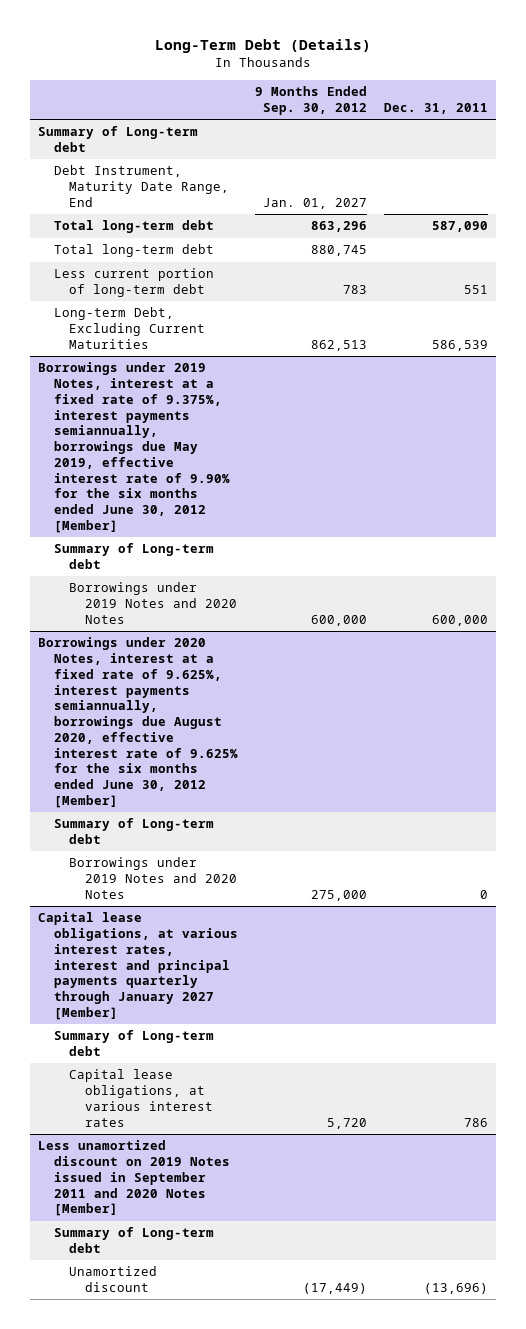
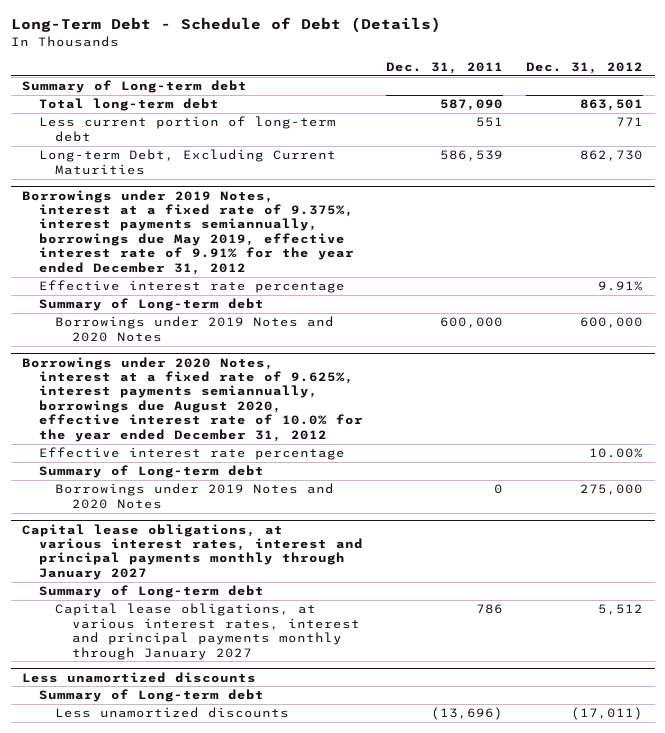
- Long-Term Debt (Details)
+ Long-Term Debt - Schedule of Debt (Details)
- | 9 Months Ended Sep. 30, 2012 | Dec. 31, 2011
+ | Dec. 31, 2011 | Dec. 31, 2012
- Debt Instrument, Maturity Date Range, End | Jan. 01, 2027 |
- Total long-term debt | 880,745 |
- Borrowings under 2019 Notes, interest at a fixed rate of 9.375%, interest payments semiannually, borrowings due May 2019, effective interest rate of 9.90% for the six months ended June 30, 2012 [Member]
+ Borrowings under 2019 Notes, interest at a fixed rate of 9.375%, interest payments semiannually, borrowings due May 2019, effective interest rate of 9.91% for the year ended December 31, 2012
+ Effective interest rate percentage | | 9.91%
- Borrowings under 2020 Notes, interest at a fixed rate of 9.625%, interest payments semiannually, borrowings due August 2020, effective interest rate of 9.625% for the six months ended June 30, 2012 [Member]
+ Borrowings under 2020 Notes, interest at a fixed rate of 9.625%, interest payments semiannually, borrowings due August 2020, effective interest rate of 10.0% for the year ended December 31, 2012
+ Effective interest rate percentage | | 10.00%
- Capital lease obligations, at various interest rates, interest and principal payments quarterly through January 2027 [Member]
+ Capital lease obligations, at various interest rates, interest and principal payments monthly through January 2027
- Capital lease obligations, at various interest rates | 5,720 | 786
- Less unamortized discount on 2019 Notes issued in September 2011 and 2020 Notes [Member]
+ Capital lease obligations, at various interest rates, interest and principal payments monthly through January 2027 | 786 | 5,512
+ Less unamortized discounts
- Unamortized discount | (17,449) | (13,696)
+ Less unamortized discounts | (13,696) | (17,011)

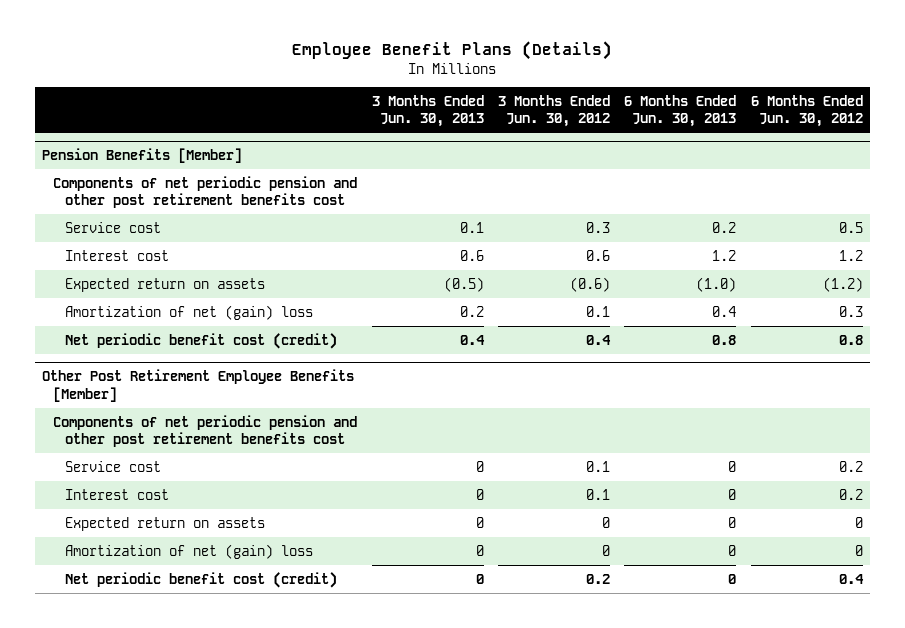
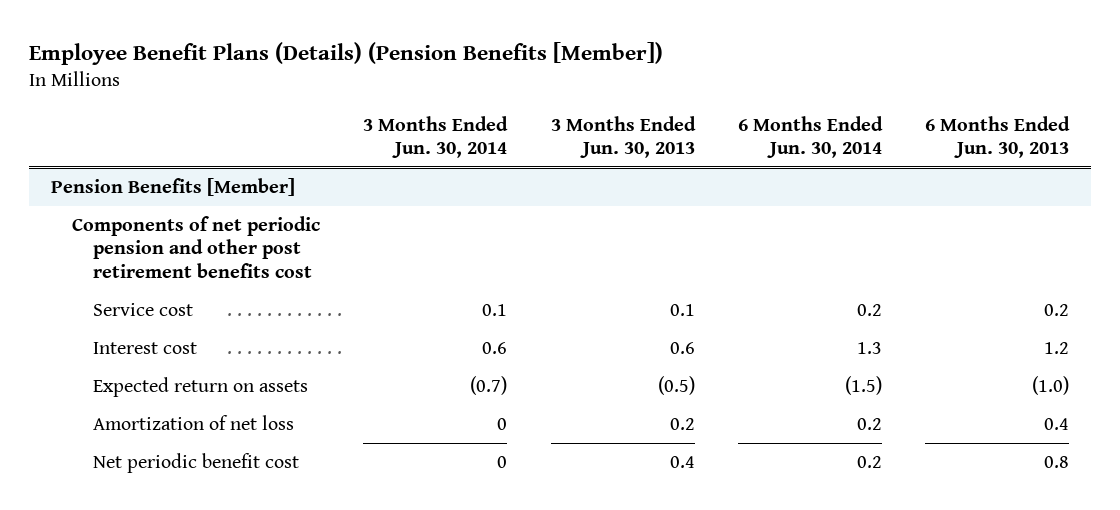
- Employee Benefit Plans (Details)
+ Employee Benefit Plans (Details) (Pension Benefits [Member])
- | 3 Months Ended Jun. 30, 2013 | 3 Months Ended Jun. 30, 2012 | 6 Months Ended Jun. 30, 2013 | 6 Months Ended Jun. 30, 2012
+ | 3 Months Ended Jun. 30, 2014 | 3 Months Ended Jun. 30, 2013 | 6 Months Ended Jun. 30, 2014 | 6 Months Ended Jun. 30, 2013
@ Pension Benefits [Member]
- Amortization of net (gain) loss | 0.2 | 0.1 | 0.4 | 0.3
- Net periodic benefit cost (credit) | 0.4 | 0.4 | 0.8 | 0.8
- Other Post Retirement Employee Benefits [Member]
- Components of net periodic pension and other post retirement benefits cost
- Service cost | 0 | 0.1 | 0 | 0.2
- Interest cost | 0 | 0.1 | 0 | 0.2
- Expected return on assets | 0 | 0 | 0 | 0
- Amortization of net (gain) loss | 0 | 0 | 0 | 0
- Net periodic benefit cost (credit) | 0 | 0.2 | 0 | 0.4
@ Pension Benefits [Member]
+ Amortization of net loss | 0 | 0.2 | 0.2 | 0.4
+ Net periodic benefit cost | 0 | 0.4 | 0.2 | 0.8

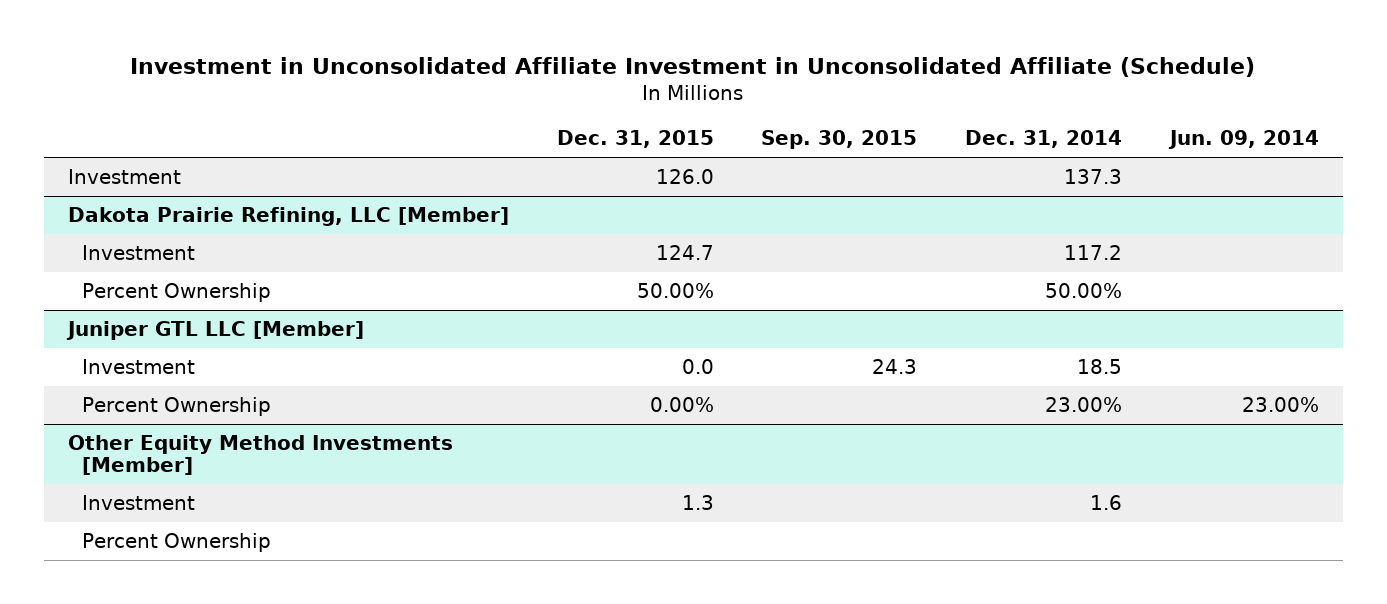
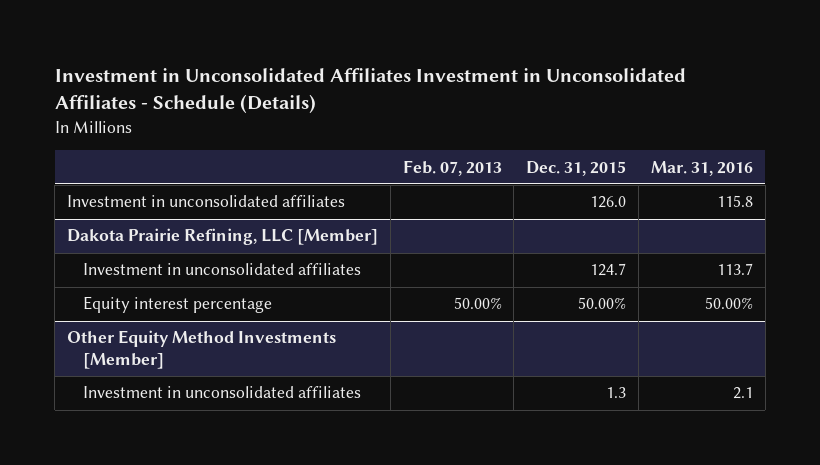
- Investment in Unconsolidated Affiliate Investment in Unconsolidated Affiliate (Schedule)
+ Investment in Unconsolidated Affiliates Investment in Unconsolidated Affiliates - Schedule (Details)
- | Dec. 31, 2015 | Sep. 30, 2015 | Dec. 31, 2014 | Jun. 09, 2014
+ | Feb. 07, 2013 | Dec. 31, 2015 | Mar. 31, 2016
- Investment | 126.0 | | 137.3 |
+ Investment in unconsolidated affiliates | | 126.0 | 115.8
@ Dakota Prairie Refining, LLC [Member]
- Investment | 124.7 | | 117.2 |
- Percent Ownership | 50.00% | | 50.00% |
- Juniper GTL LLC [Member]
- Investment | 0.0 | 24.3 | 18.5 |
- Percent Ownership | 0.00% | | 23.00% | 23.00%
@ Dakota Prairie Refining, LLC [Member]
+ Investment in unconsolidated affiliates | | 124.7 | 113.7
+ Equity interest percentage | 50.00% | 50.00% | 50.00%
@ Other Equity Method Investments [Member]
- Investment | 1.3 | | 1.6 |
- Percent Ownership
+ Investment in unconsolidated affiliates | | 1.3 | 2.1

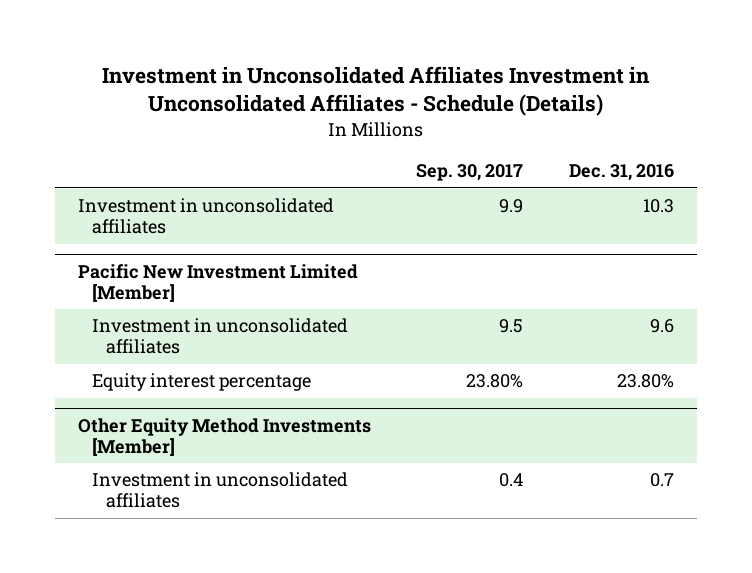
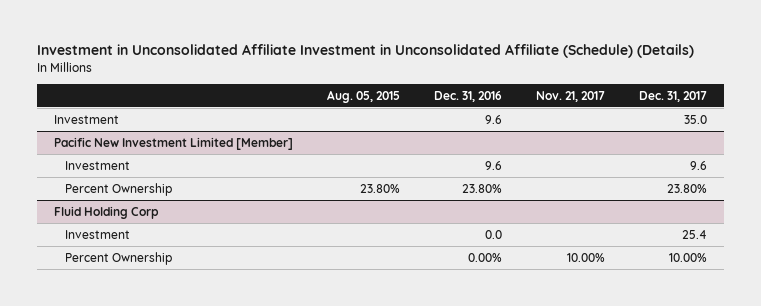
- Investment in Unconsolidated Affiliates Investment in Unconsolidated Affiliates - Schedule (Details)
+ Investment in Unconsolidated Affiliate Investment in Unconsolidated Affiliate (Schedule) (Details)
- | Sep. 30, 2017 | Dec. 31, 2016
+ | Aug. 05, 2015 | Dec. 31, 2016 | Nov. 21, 2017 | Dec. 31, 2017
- Investment in unconsolidated affiliates | 9.9 | 10.3
+ Investment | | 9.6 | | 35.0
@ Pacific New Investment Limited [Member]
- Investment in unconsolidated affiliates | 9.5 | 9.6
- Equity interest percentage | 23.80% | 23.80%
- Other Equity Method Investments [Member]
- Investment in unconsolidated affiliates | 0.4 | 0.7
@ Pacific New Investment Limited [Member]
+ Investment | | 9.6 | | 9.6
+ Percent Ownership | 23.80% | 23.80% | | 23.80%
+ Fluid Holding Corp
+ Investment | | 0.0 | | 25.4
+ Percent Ownership | | 0.00% | 10.00% | 10.00%

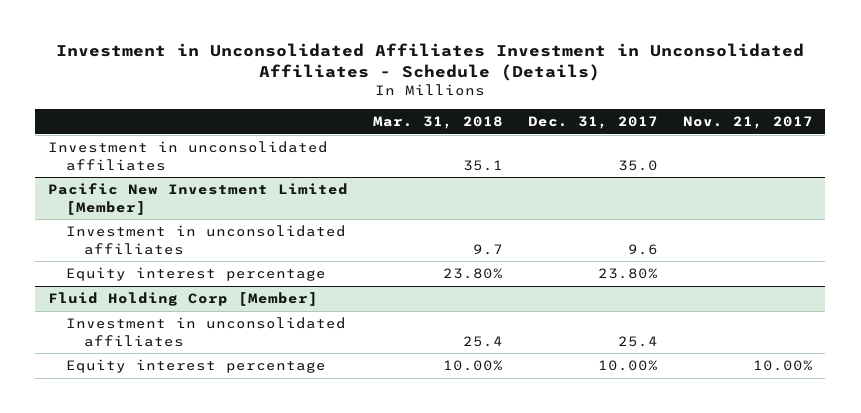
- Investment in Unconsolidated Affiliate Investment in Unconsolidated Affiliate (Schedule) (Details)
+ Investment in Unconsolidated Affiliates Investment in Unconsolidated Affiliates - Schedule (Details)
- | Aug. 05, 2015 | Dec. 31, 2016 | Nov. 21, 2017 | Dec. 31, 2017
+ | Mar. 31, 2018 | Dec. 31, 2017 | Nov. 21, 2017
- Investment | | 9.6 | | 35.0
+ Investment in unconsolidated affiliates | 35.1 | 35.0 |
@ Pacific New Investment Limited [Member]
- Investment | | 9.6 | | 9.6
- Percent Ownership | 23.80% | 23.80% | | 23.80%
- Fluid Holding Corp
- Investment | | 0.0 | | 25.4
- Percent Ownership | | 0.00% | 10.00% | 10.00%
@ Pacific New Investment Limited [Member]
+ Investment in unconsolidated affiliates | 9.7 | 9.6 |
+ Equity interest percentage | 23.80% | 23.80% |
+ Fluid Holding Corp [Member]
+ Investment in unconsolidated affiliates | 25.4 | 25.4 |
+ Equity interest percentage | 10.00% | 10.00% | 10.00%

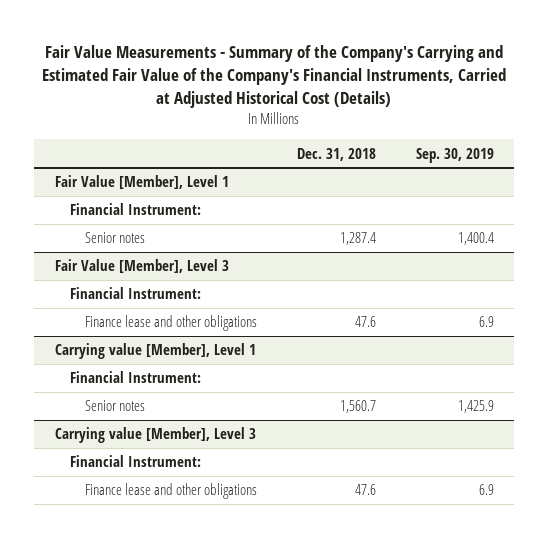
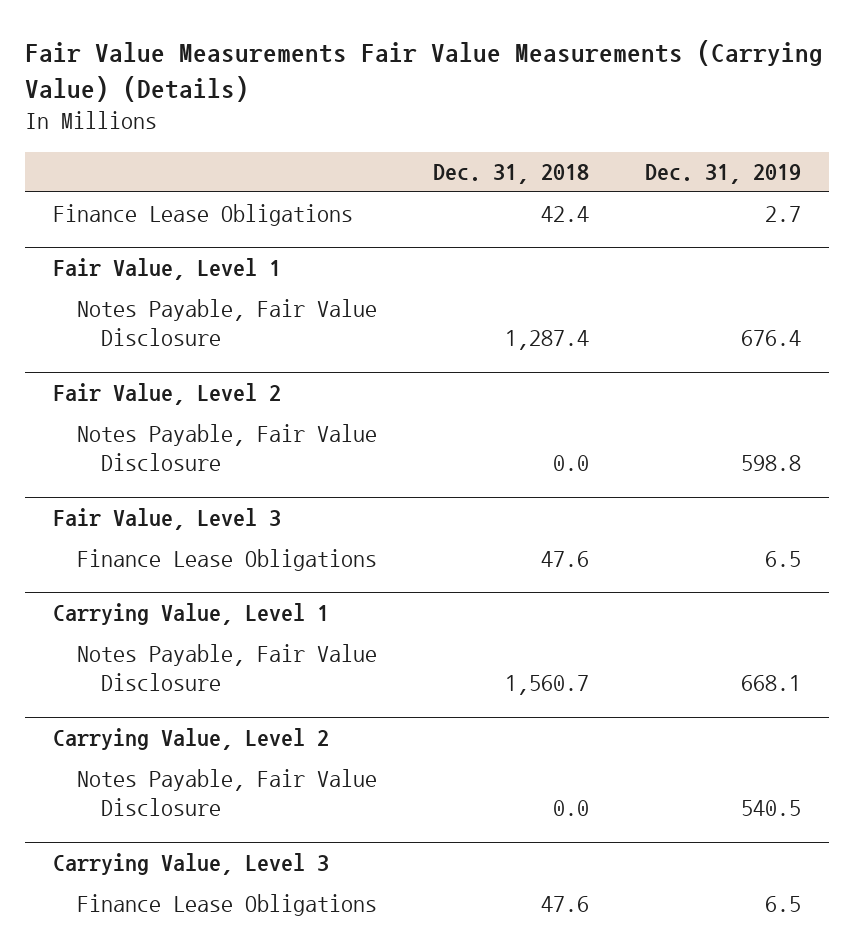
- Fair Value Measurements - Summary of the Company's Carrying and Estimated Fair Value of the Company's Financial Instruments, Carried at Adjusted Historical Cost (Details)
+ Fair Value Measurements Fair Value Measurements (Carrying Value) (Details)
- | Dec. 31, 2018 | Sep. 30, 2019
+ | Dec. 31, 2018 | Dec. 31, 2019
- Fair Value [Member], Level 1
- Financial Instrument:
- Senior notes | 1,287.4 | 1,400.4
- Fair Value [Member], Level 3
- Financial Instrument:
- Finance lease and other obligations | 47.6 | 6.9
- Carrying value [Member], Level 1
- Financial Instrument:
- Senior notes | 1,560.7 | 1,425.9
- Carrying value [Member], Level 3
- Financial Instrument:
- Finance lease and other obligations | 47.6 | 6.9
+ Finance Lease Obligations | 42.4 | 2.7
+ Fair Value, Level 1
+ Notes Payable, Fair Value Disclosure | 1,287.4 | 676.4
+ Fair Value, Level 2
+ Notes Payable, Fair Value Disclosure | 0.0 | 598.8
+ Fair Value, Level 3
+ Finance Lease Obligations | 47.6 | 6.5
+ Carrying Value, Level 1
+ Notes Payable, Fair Value Disclosure | 1,560.7 | 668.1
+ Carrying Value, Level 2
+ Notes Payable, Fair Value Disclosure | 0.0 | 540.5
+ Carrying Value, Level 3
+ Finance Lease Obligations | 47.6 | 6.5

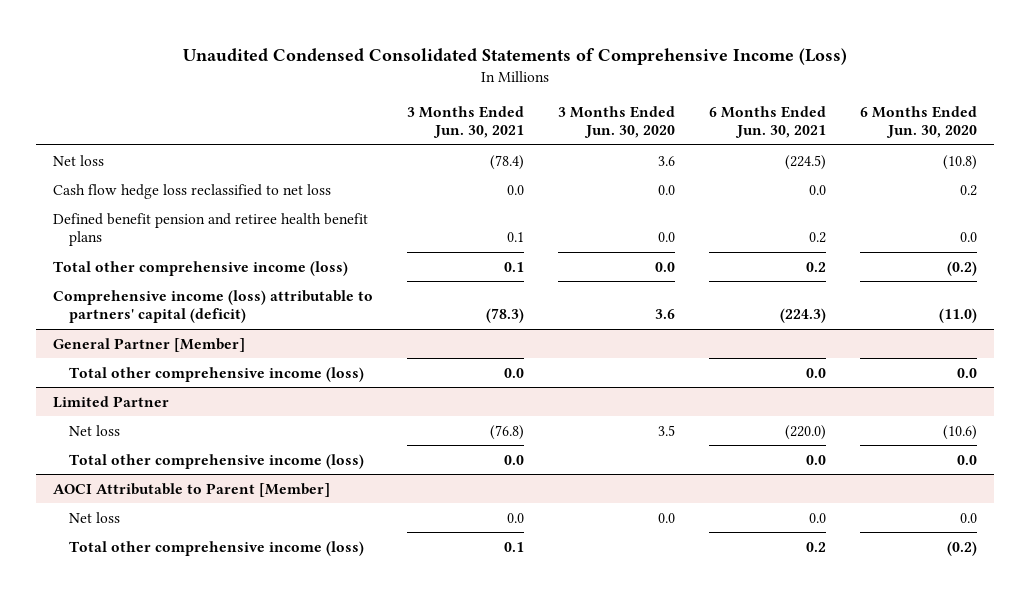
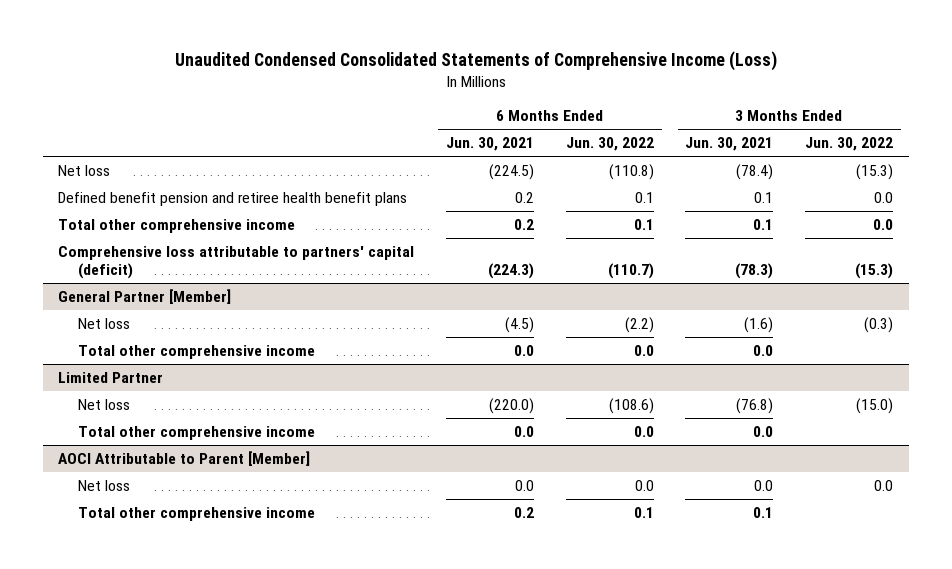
- | 3 Months Ended Jun. 30, 2021 | 3 Months Ended Jun. 30, 2020 | 6 Months Ended Jun. 30, 2021 | 6 Months Ended Jun. 30, 2020
+ | 6 Months Ended Jun. 30, 2021 | 6 Months Ended Jun. 30, 2022 | 3 Months Ended Jun. 30, 2021 | 3 Months Ended Jun. 30, 2022
- Cash flow hedge loss reclassified to net loss | 0.0 | 0.0 | 0.0 | 0.2
- Total other comprehensive income (loss) | 0.1 | 0.0 | 0.2 | (0.2)
- Comprehensive income (loss) attributable to partners' capital (deficit) | (78.3) | 3.6 | (224.3) | (11.0)
+ Total other comprehensive income | 0.2 | 0.1 | 0.1 | 0.0
+ Comprehensive loss attributable to partners' capital (deficit) | (224.3) | (110.7) | (78.3) | (15.3)
@ General Partner [Member]
- Total other comprehensive income (loss) | 0.0 | | 0.0 | 0.0
+ Net loss | (4.5) | (2.2) | (1.6) | (0.3)
+ Total other comprehensive income | 0.0 | 0.0 | 0.0 |
@ Limited Partner
- Total other comprehensive income (loss) | 0.0 | | 0.0 | 0.0
+ Total other comprehensive income | 0.0 | 0.0 | 0.0 |
@ AOCI Attributable to Parent [Member]
- Total other comprehensive income (loss) | 0.1 | | 0.2 | (0.2)
+ Total other comprehensive income | 0.2 | 0.1 | 0.1 |

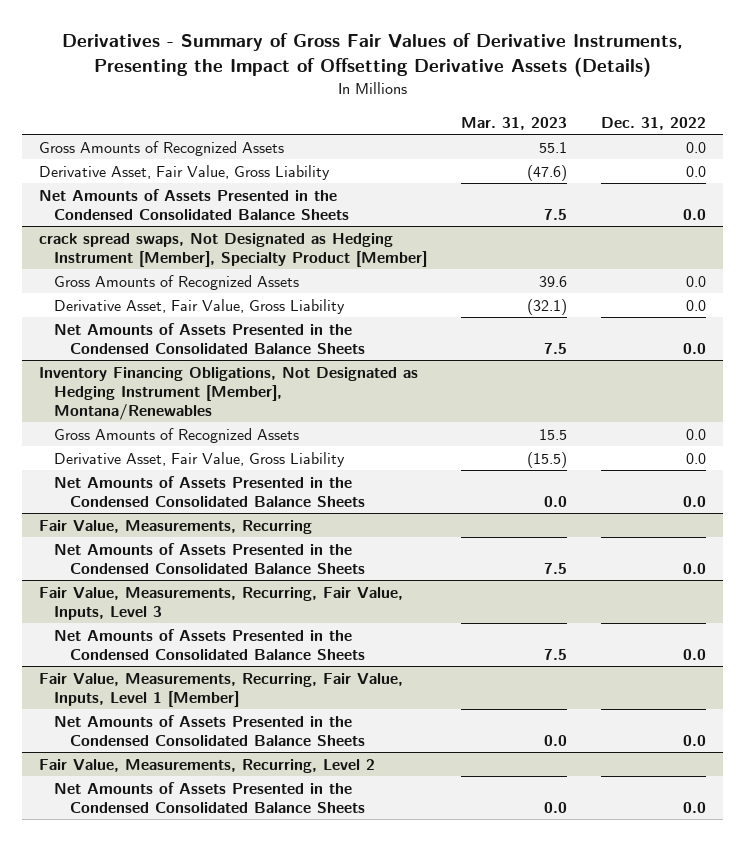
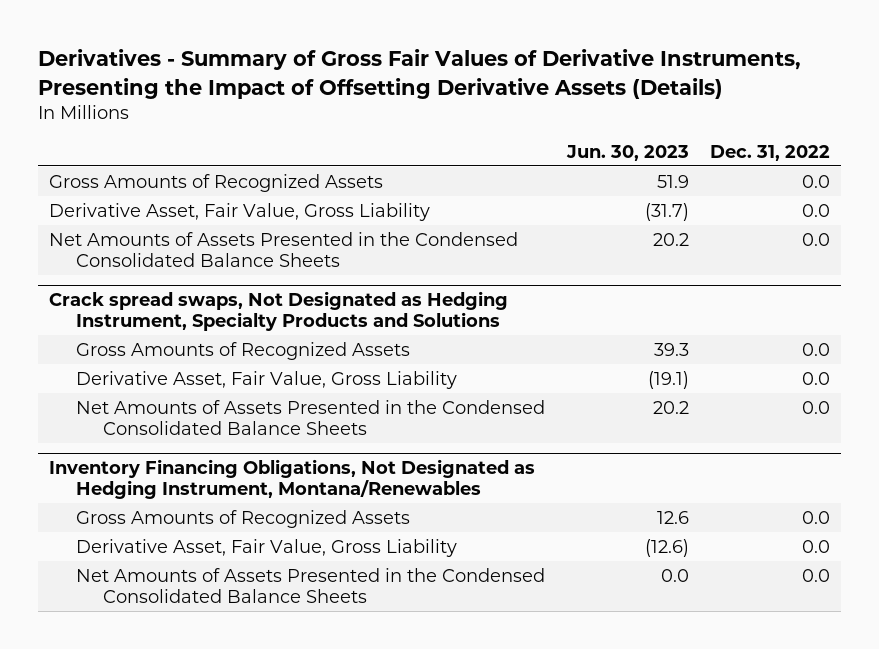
- | Mar. 31, 2023 | Dec. 31, 2022
+ | Jun. 30, 2023 | Dec. 31, 2022
- crack spread swaps, Not Designated as Hedging Instrument [Member], Specialty Product [Member]
+ Crack spread swaps, Not Designated as Hedging Instrument, Specialty Products and Solutions
- Inventory Financing Obligations, Not Designated as Hedging Instrument [Member], Montana/Renewables
+ Inventory Financing Obligations, Not Designated as Hedging Instrument, Montana/Renewables
- Fair Value, Measurements, Recurring
- Net Amounts of Assets Presented in the Condensed Consolidated Balance Sheets | 7.5 | 0.0
- Fair Value, Measurements, Recurring, Fair Value, Inputs, Level 3
- Net Amounts of Assets Presented in the Condensed Consolidated Balance Sheets | 7.5 | 0.0
- Fair Value, Measurements, Recurring, Fair Value, Inputs, Level 1 [Member]
- Net Amounts of Assets Presented in the Condensed Consolidated Balance Sheets | 0.0 | 0.0
- Fair Value, Measurements, Recurring, Level 2
- Net Amounts of Assets Presented in the Condensed Consolidated Balance Sheets | 0.0 | 0.0

